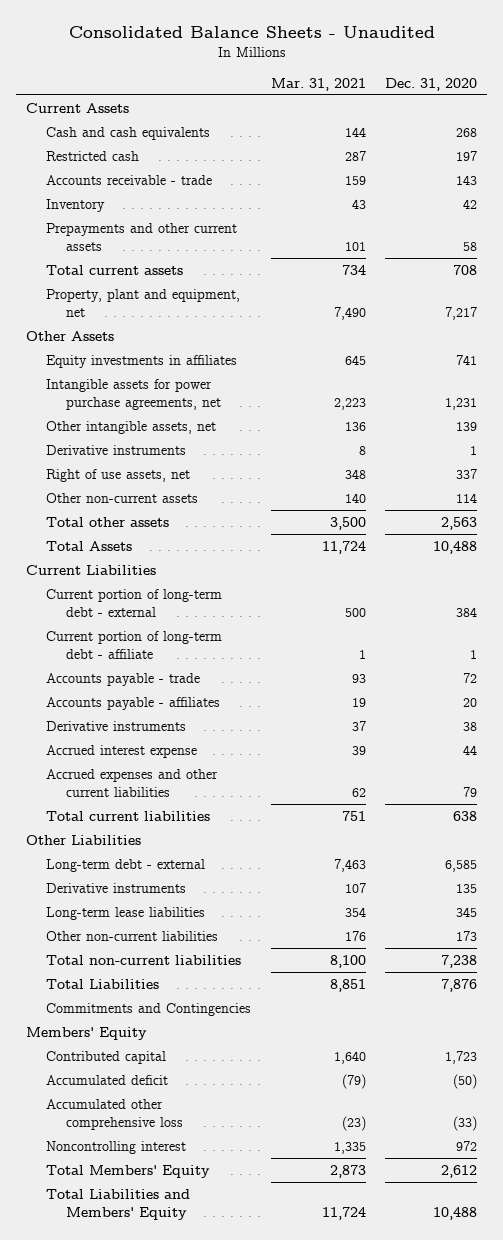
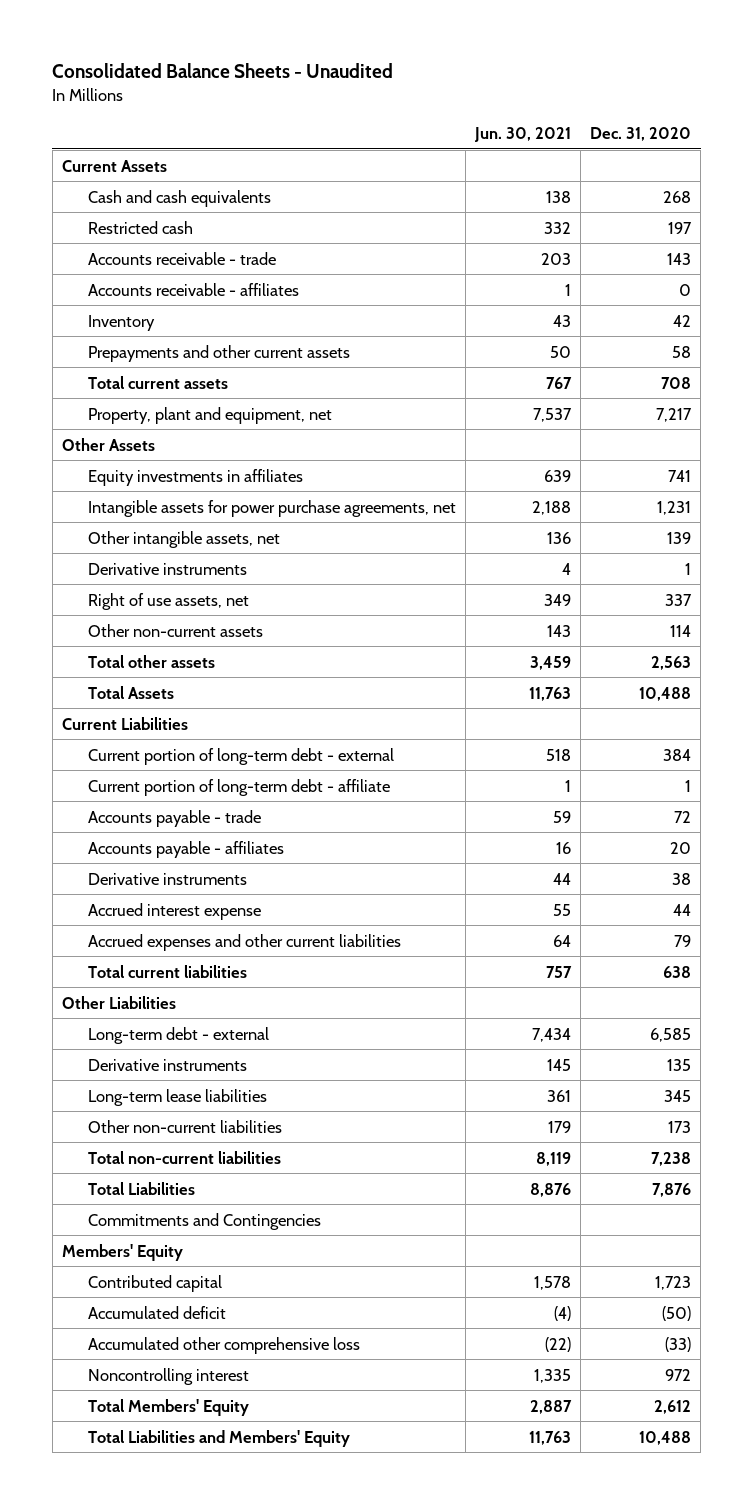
- | Mar. 31, 2021 | Dec. 31, 2020
+ | Jun. 30, 2021 | Dec. 31, 2020
+ Accounts receivable - affiliates | 1 | 0

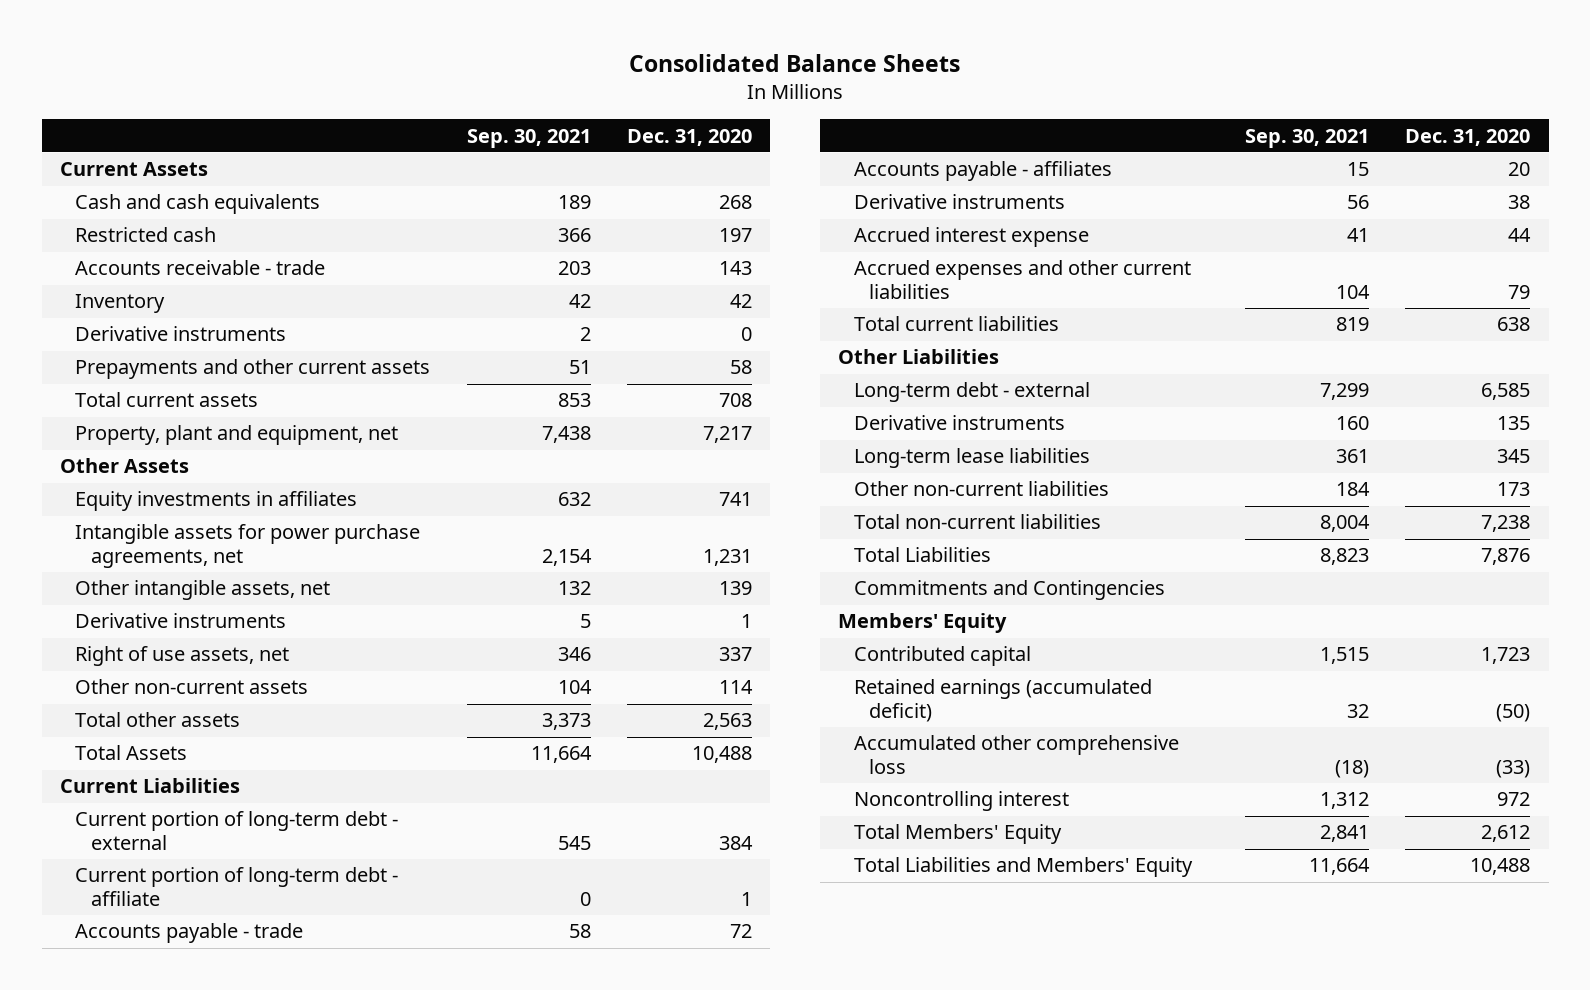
- Consolidated Balance Sheets - Unaudited
+ Consolidated Balance Sheets
- | Jun. 30, 2021 | Dec. 31, 2020
+ | Sep. 30, 2021 | Dec. 31, 2020
- Accounts receivable - affiliates | 1 | 0
+ Derivative instruments | 2 | 0
- Accumulated deficit | (4) | (50)
+ Retained earnings (accumulated deficit) | 32 | (50)

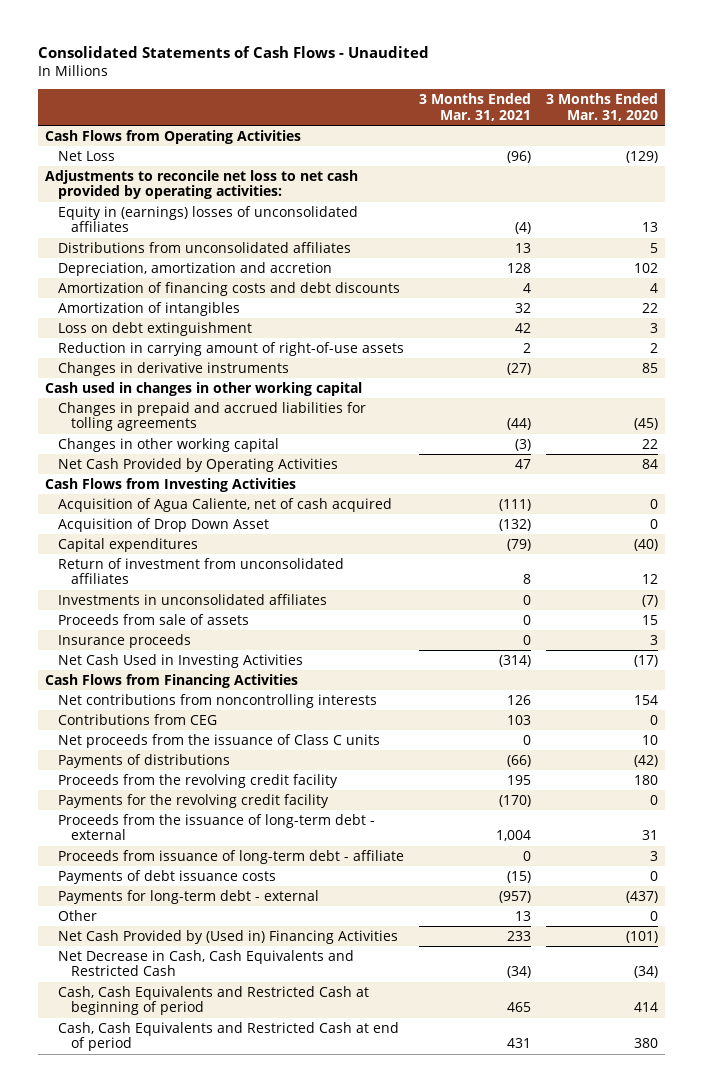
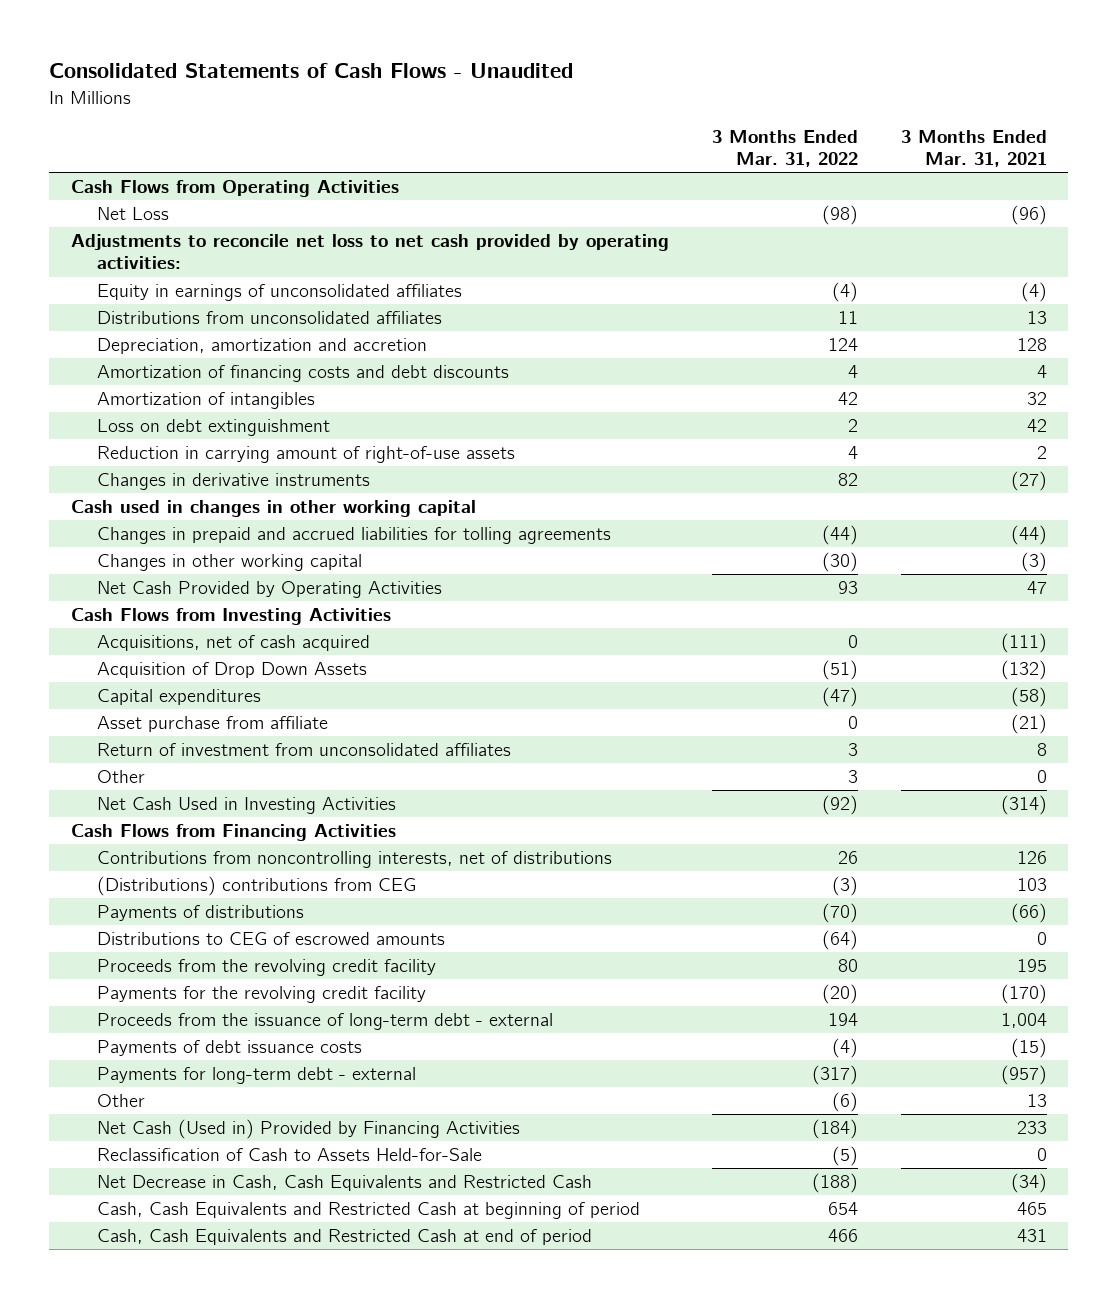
- | 3 Months Ended Mar. 31, 2021 | 3 Months Ended Mar. 31, 2020
+ | 3 Months Ended Mar. 31, 2022 | 3 Months Ended Mar. 31, 2021
- Equity in (earnings) losses of unconsolidated affiliates | (4) | 13
+ Equity in earnings of unconsolidated affiliates | (4) | (4)
- Acquisition of Agua Caliente, net of cash acquired | (111) | 0
- Acquisition of Drop Down Asset | (132) | 0
- Capital expenditures | (79) | (40)
+ Acquisitions, net of cash acquired | 0 | (111)
+ Acquisition of Drop Down Assets | (51) | (132)
+ Capital expenditures | (47) | (58)
+ Asset purchase from affiliate | 0 | (21)
- Investments in unconsolidated affiliates | 0 | (7)
- Proceeds from sale of assets | 0 | 15
- Insurance proceeds | 0 | 3
+ Other | 3 | 0
- Net contributions from noncontrolling interests | 126 | 154
- Contributions from CEG | 103 | 0
- Net proceeds from the issuance of Class C units | 0 | 10
+ Contributions from noncontrolling interests, net of distributions | 26 | 126
+ (Distributions) contributions from CEG | (3) | 103
+ Distributions to CEG of escrowed amounts | (64) | 0
- Proceeds from issuance of long-term debt - affiliate | 0 | 3
- Net Cash Provided by (Used in) Financing Activities | 233 | (101)
+ Net Cash (Used in) Provided by Financing Activities | (184) | 233
+ Reclassification of Cash to Assets Held-for-Sale | (5) | 0

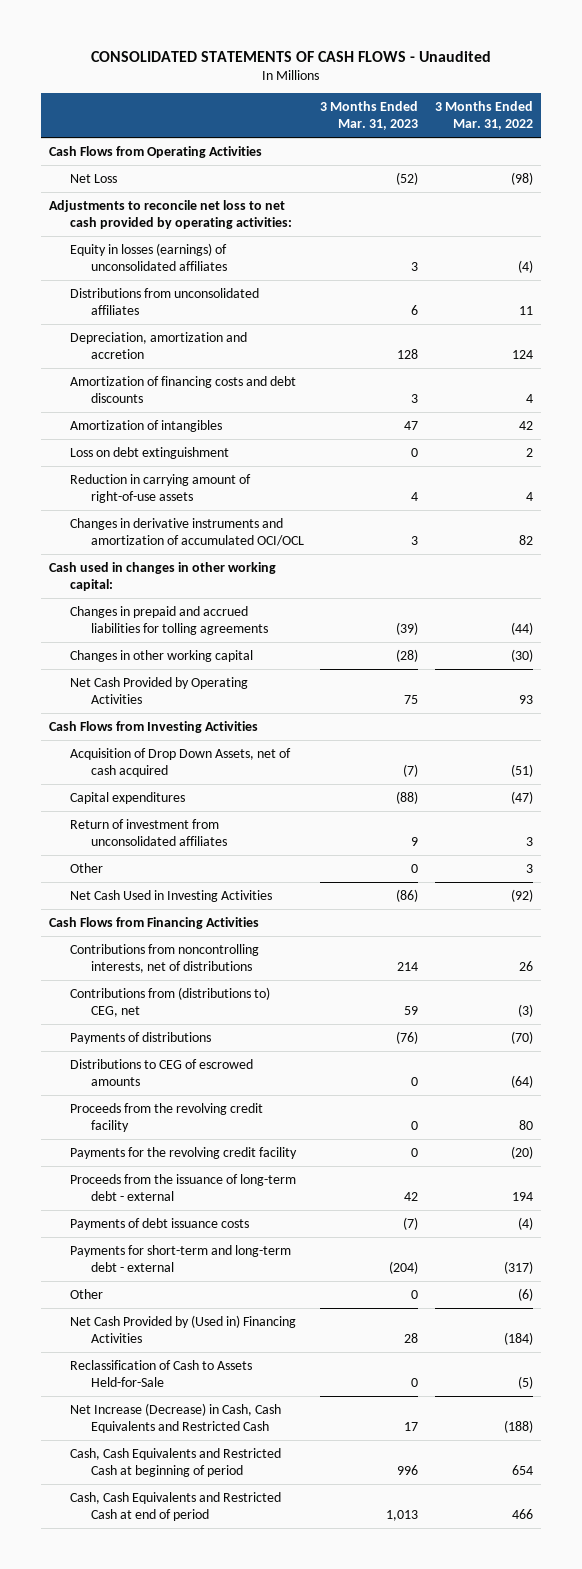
- Consolidated Statements of Cash Flows - Unaudited
+ CONSOLIDATED STATEMENTS OF CASH FLOWS - Unaudited
- | 3 Months Ended Mar. 31, 2022 | 3 Months Ended Mar. 31, 2021
+ | 3 Months Ended Mar. 31, 2023 | 3 Months Ended Mar. 31, 2022
- Equity in earnings of unconsolidated affiliates | (4) | (4)
+ Equity in losses (earnings) of unconsolidated affiliates | 3 | (4)
- Changes in derivative instruments | 82 | (27)
- Cash used in changes in other working capital
+ Changes in derivative instruments and amortization of accumulated OCI/OCL | 3 | 82
+ Cash used in changes in other working capital:
- Acquisitions, net of cash acquired | 0 | (111)
- Acquisition of Drop Down Assets | (51) | (132)
+ Acquisition of Drop Down Assets, net of cash acquired | (7) | (51)
- Asset purchase from affiliate | 0 | (21)
- (Distributions) contributions from CEG | (3) | 103
+ Contributions from (distributions to) CEG, net | 59 | (3)
- Payments for long-term debt - external | (317) | (957)
+ Payments for short-term and long-term debt - external | (204) | (317)
- Net Cash (Used in) Provided by Financing Activities | (184) | 233
+ Net Cash Provided by (Used in) Financing Activities | 28 | (184)
- Net Decrease in Cash, Cash Equivalents and Restricted Cash | (188) | (34)
+ Net Increase (Decrease) in Cash, Cash Equivalents and Restricted Cash | 17 | (188)

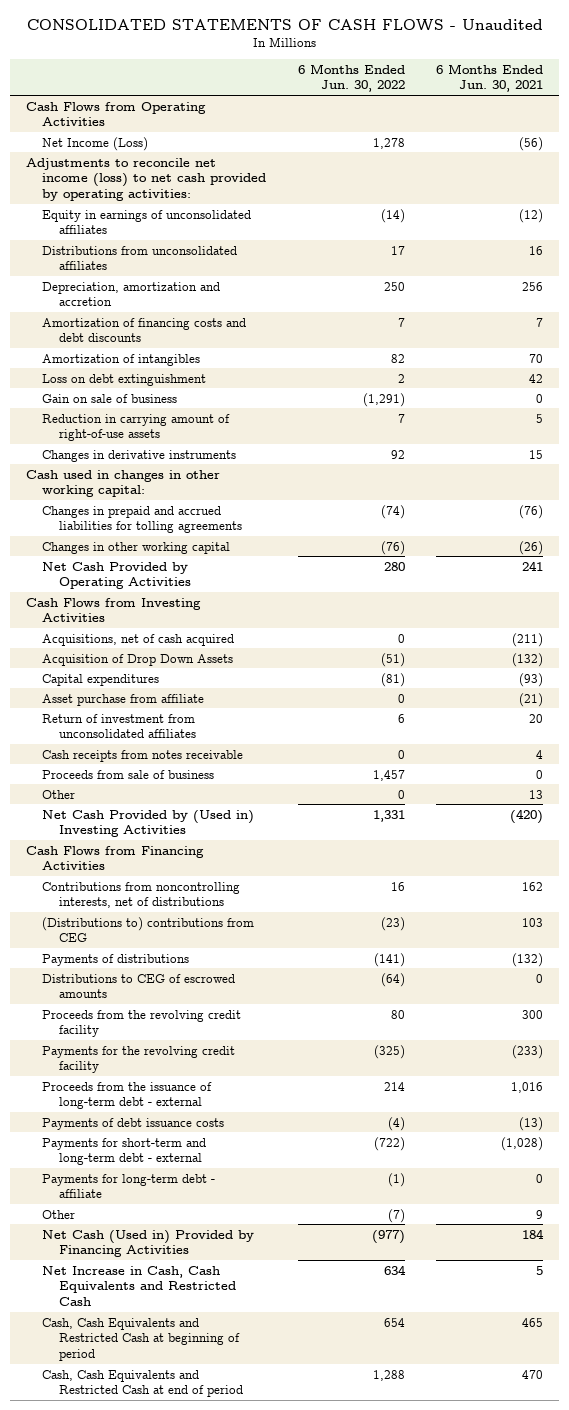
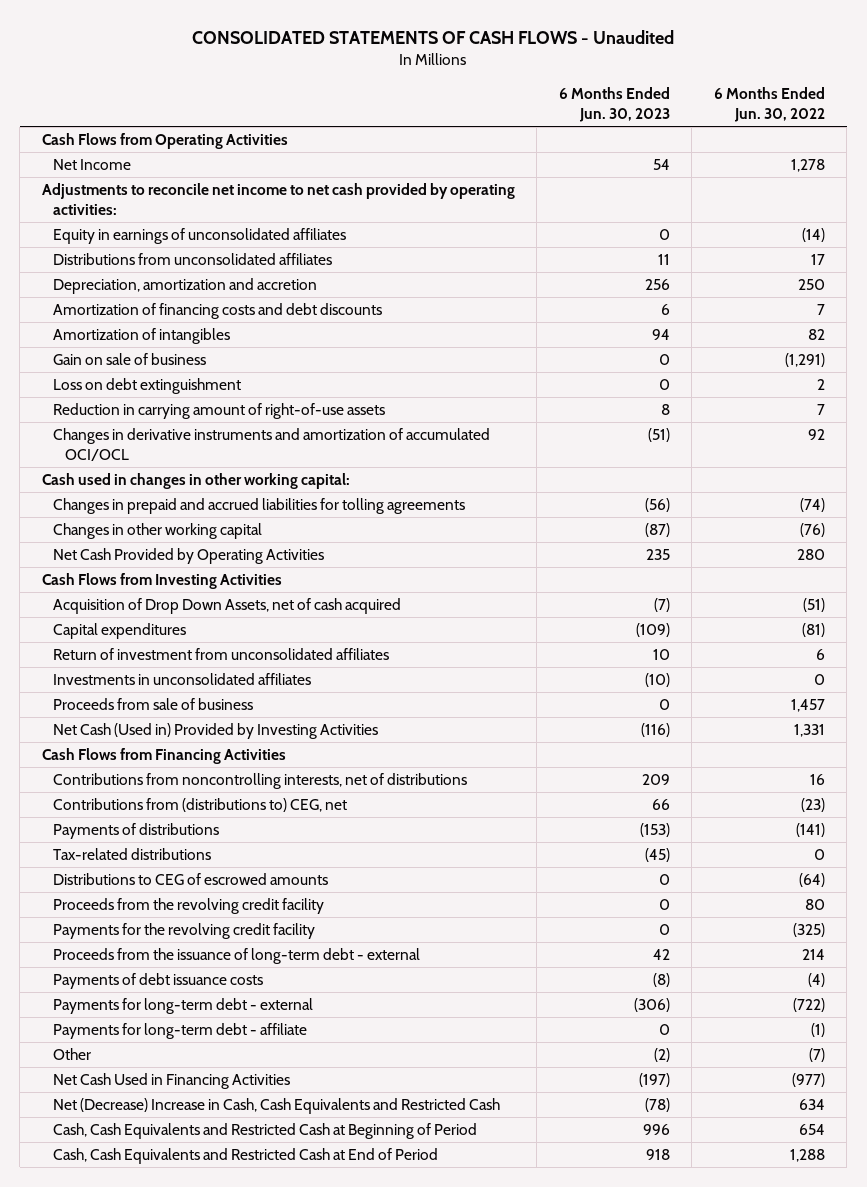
- | 6 Months Ended Jun. 30, 2022 | 6 Months Ended Jun. 30, 2021
+ | 6 Months Ended Jun. 30, 2023 | 6 Months Ended Jun. 30, 2022
- Net Income (Loss) | 1,278 | (56)
- Adjustments to reconcile net income (loss) to net cash provided by operating activities:
+ Net Income | 54 | 1,278
+ Adjustments to reconcile net income to net cash provided by operating activities:
moved down: Loss on debt extinguishment | 0 | 2
- Changes in derivative instruments | 92 | 15
+ Changes in derivative instruments and amortization of accumulated OCI/OCL | (51) | 92
- Acquisitions, net of cash acquired | 0 | (211)
- Acquisition of Drop Down Assets | (51) | (132)
+ Acquisition of Drop Down Assets, net of cash acquired | (7) | (51)
- Asset purchase from affiliate | 0 | (21)
- Cash receipts from notes receivable | 0 | 4
+ Investments in unconsolidated affiliates | (10) | 0
- Other | 0 | 13
- Net Cash Provided by (Used in) Investing Activities | 1,331 | (420)
+ Net Cash (Used in) Provided by Investing Activities | (116) | 1,331
- (Distributions to) contributions from CEG | (23) | 103
+ Contributions from (distributions to) CEG, net | 66 | (23)
+ Tax-related distributions | (45) | 0
- Payments for short-term and long-term debt - external | (722) | (1,028)
+ Payments for long-term debt - external | (306) | (722)
- Net Cash (Used in) Provided by Financing Activities | (977) | 184
- Net Increase in Cash, Cash Equivalents and Restricted Cash | 634 | 5
- Cash, Cash Equivalents and Restricted Cash at beginning of period | 654 | 465
- Cash, Cash Equivalents and Restricted Cash at end of period | 1,288 | 470
+ Net Cash Used in Financing Activities | (197) | (977)
+ Net (Decrease) Increase in Cash, Cash Equivalents and Restricted Cash | (78) | 634
+ Cash, Cash Equivalents and Restricted Cash at Beginning of Period | 996 | 654
+ Cash, Cash Equivalents and Restricted Cash at End of Period | 918 | 1,288

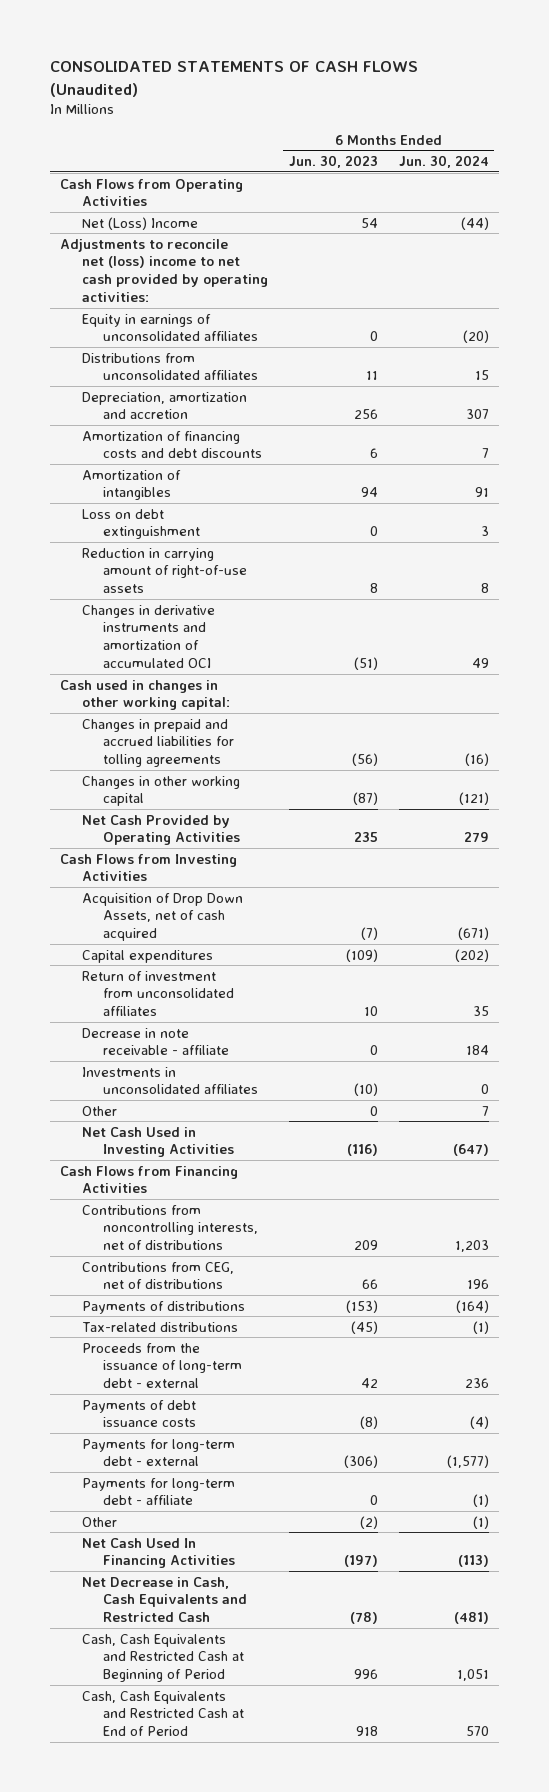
- CONSOLIDATED STATEMENTS OF CASH FLOWS - Unaudited
+ CONSOLIDATED STATEMENTS OF CASH FLOWS (Unaudited)
- | 6 Months Ended Jun. 30, 2023 | 6 Months Ended Jun. 30, 2022
+ | 6 Months Ended Jun. 30, 2023 | 6 Months Ended Jun. 30, 2024
- Net Income | 54 | 1,278
- Adjustments to reconcile net income to net cash provided by operating activities:
+ Net (Loss) Income | 54 | (44)
+ Adjustments to reconcile net (loss) income to net cash provided by operating activities:
- Gain on sale of business | 0 | (1,291)
- Changes in derivative instruments and amortization of accumulated OCI/OCL | (51) | 92
+ Changes in derivative instruments and amortization of accumulated OCI | (51) | 49
+ Decrease in note receivable - affiliate | 0 | 184
- Proceeds from sale of business | 0 | 1,457
- Net Cash (Used in) Provided by Investing Activities | (116) | 1,331
+ Other | 0 | 7
+ Net Cash Used in Investing Activities | (116) | (647)
- Contributions from (distributions to) CEG, net | 66 | (23)
+ Contributions from CEG, net of distributions | 66 | 196
- Distributions to CEG of escrowed amounts | 0 | (64)
- Proceeds from the revolving credit facility | 0 | 80
- Payments for the revolving credit facility | 0 | (325)
- Net Cash Used in Financing Activities | (197) | (977)
- Net (Decrease) Increase in Cash, Cash Equivalents and Restricted Cash | (78) | 634
+ Net Cash Used In Financing Activities | (197) | (113)
+ Net Decrease in Cash, Cash Equivalents and Restricted Cash | (78) | (481)

